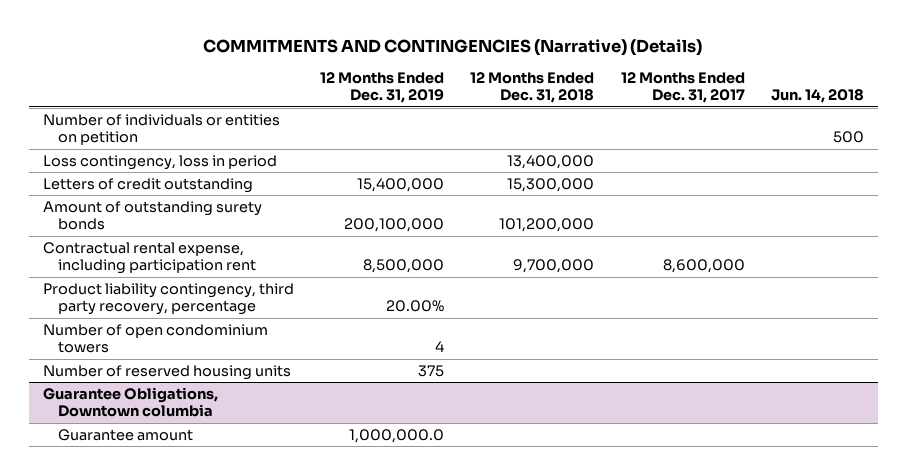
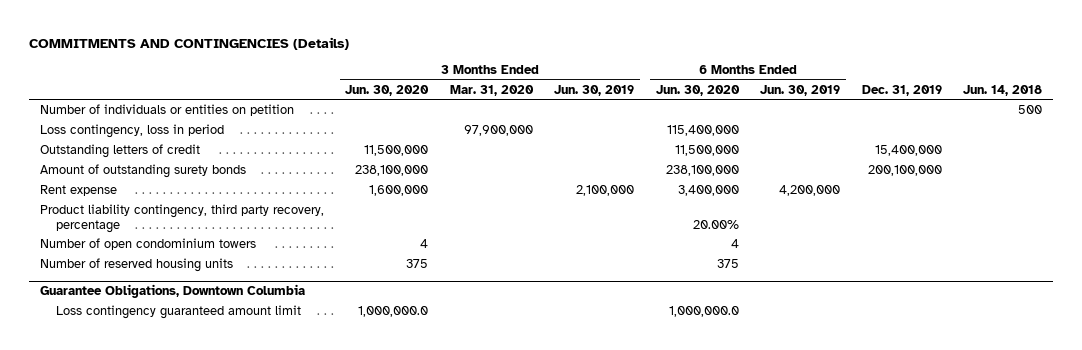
- COMMITMENTS AND CONTINGENCIES (Narrative) (Details)
+ COMMITMENTS AND CONTINGENCIES (Details)
- | 12 Months Ended Dec. 31, 2019 | 12 Months Ended Dec. 31, 2018 | 12 Months Ended Dec. 31, 2017 | Jun. 14, 2018
+ | 3 Months Ended Jun. 30, 2020 | 3 Months Ended Mar. 31, 2020 | 3 Months Ended Jun. 30, 2019 | 6 Months Ended Jun. 30, 2020 | 6 Months Ended Jun. 30, 2019 | Dec. 31, 2019 | Jun. 14, 2018
- Letters of credit outstanding | 15,400,000 | 15,300,000 | |
+ Outstanding letters of credit | 11,500,000 | | | 11,500,000 | | 15,400,000 |
- Contractual rental expense, including participation rent | 8,500,000 | 9,700,000 | 8,600,000 |
+ Rent expense | 1,600,000 | | 2,100,000 | 3,400,000 | 4,200,000 | |
- Guarantee Obligations, Downtown columbia
- Guarantee amount | 1,000,000.0 | | |
+ Guarantee Obligations, Downtown Columbia
+ Loss contingency guaranteed amount limit | 1,000,000.0 | | | 1,000,000.0 | | |

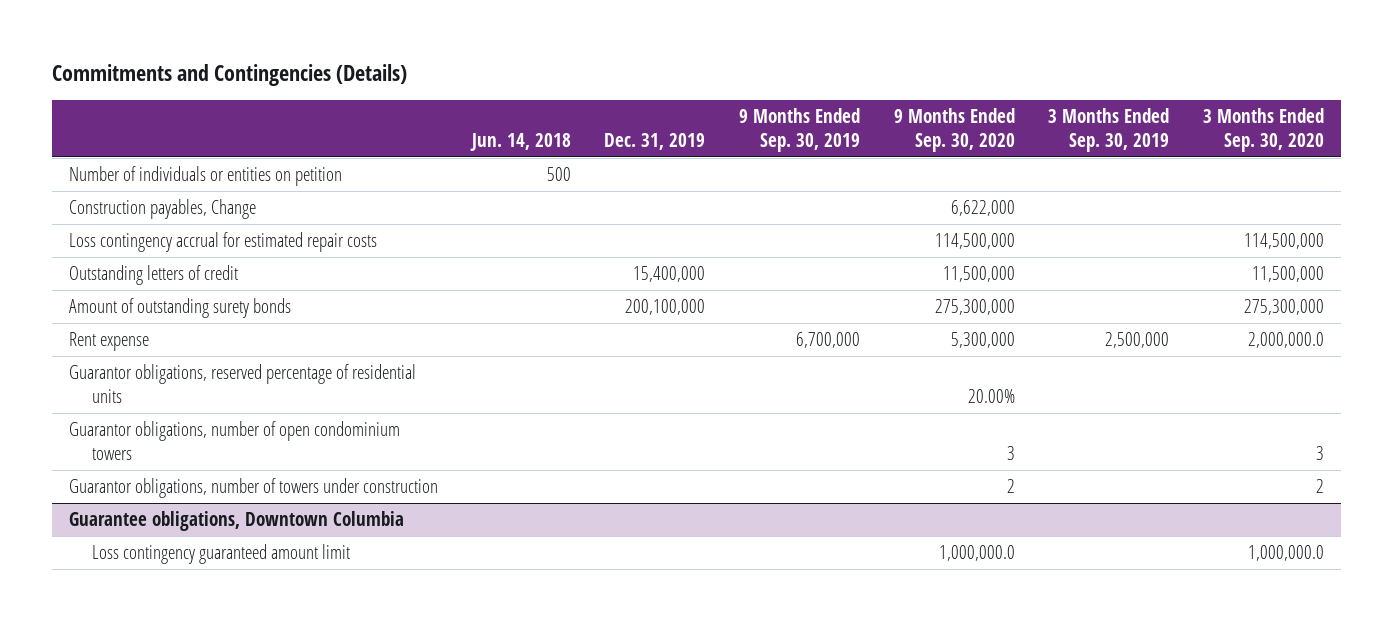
- COMMITMENTS AND CONTINGENCIES (Details)
+ Commitments and Contingencies (Details)
- | 3 Months Ended Jun. 30, 2020 | 3 Months Ended Mar. 31, 2020 | 3 Months Ended Jun. 30, 2019 | 6 Months Ended Jun. 30, 2020 | 6 Months Ended Jun. 30, 2019 | Dec. 31, 2019 | Jun. 14, 2018
+ | Jun. 14, 2018 | Dec. 31, 2019 | 9 Months Ended Sep. 30, 2019 | 9 Months Ended Sep. 30, 2020 | 3 Months Ended Sep. 30, 2019 | 3 Months Ended Sep. 30, 2020
- Loss contingency, loss in period | | 97,900,000 | | 115,400,000 | | |
+ Construction payables, Change | | | | 6,622,000 | |
+ Loss contingency accrual for estimated repair costs | | | | 114,500,000 | | 114,500,000
- Product liability contingency, third party recovery, percentage | | | | 20.00% | | |
- Number of open condominium towers | 4 | | | 4 | | |
- Number of reserved housing units | 375 | | | 375 | | |
- Guarantee Obligations, Downtown Columbia
+ Guarantor obligations, reserved percentage of residential units | | | | 20.00% | |
+ Guarantor obligations, number of open condominium towers | | | | 3 | | 3
+ Guarantor obligations, number of towers under construction | | | | 2 | | 2
+ Guarantee obligations, Downtown Columbia

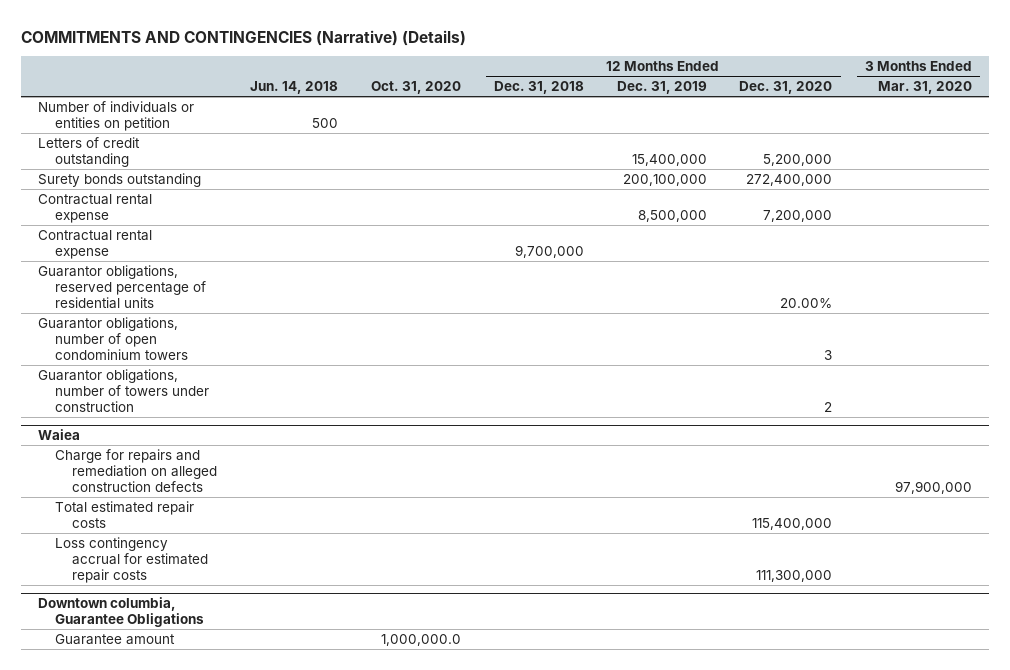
- Commitments and Contingencies (Details)
+ COMMITMENTS AND CONTINGENCIES (Narrative) (Details)
- | Jun. 14, 2018 | Dec. 31, 2019 | 9 Months Ended Sep. 30, 2019 | 9 Months Ended Sep. 30, 2020 | 3 Months Ended Sep. 30, 2019 | 3 Months Ended Sep. 30, 2020
+ | Jun. 14, 2018 | Oct. 31, 2020 | 12 Months Ended Dec. 31, 2018 | 12 Months Ended Dec. 31, 2019 | 12 Months Ended Dec. 31, 2020 | 3 Months Ended Mar. 31, 2020
- Construction payables, Change | | | | 6,622,000 | |
- Loss contingency accrual for estimated repair costs | | | | 114,500,000 | | 114,500,000
- Outstanding letters of credit | | 15,400,000 | | 11,500,000 | | 11,500,000
- Amount of outstanding surety bonds | | 200,100,000 | | 275,300,000 | | 275,300,000
- Rent expense | | | 6,700,000 | 5,300,000 | 2,500,000 | 2,000,000.0
+ Letters of credit outstanding | | | | 15,400,000 | 5,200,000 |
+ Surety bonds outstanding | | | | 200,100,000 | 272,400,000 |
+ Contractual rental expense | | | | 8,500,000 | 7,200,000 |
+ Contractual rental expense | | | 9,700,000 | | |
- Guarantee obligations, Downtown Columbia
- Loss contingency guaranteed amount limit | | | | 1,000,000.0 | | 1,000,000.0
+ Waiea
+ Charge for repairs and remediation on alleged construction defects | | | | | | 97,900,000
+ Total estimated repair costs | | | | | 115,400,000 |
+ Loss contingency accrual for estimated repair costs | | | | | 111,300,000 |
+ Downtown columbia, Guarantee Obligations
+ Guarantee amount | | 1,000,000.0 | | | |

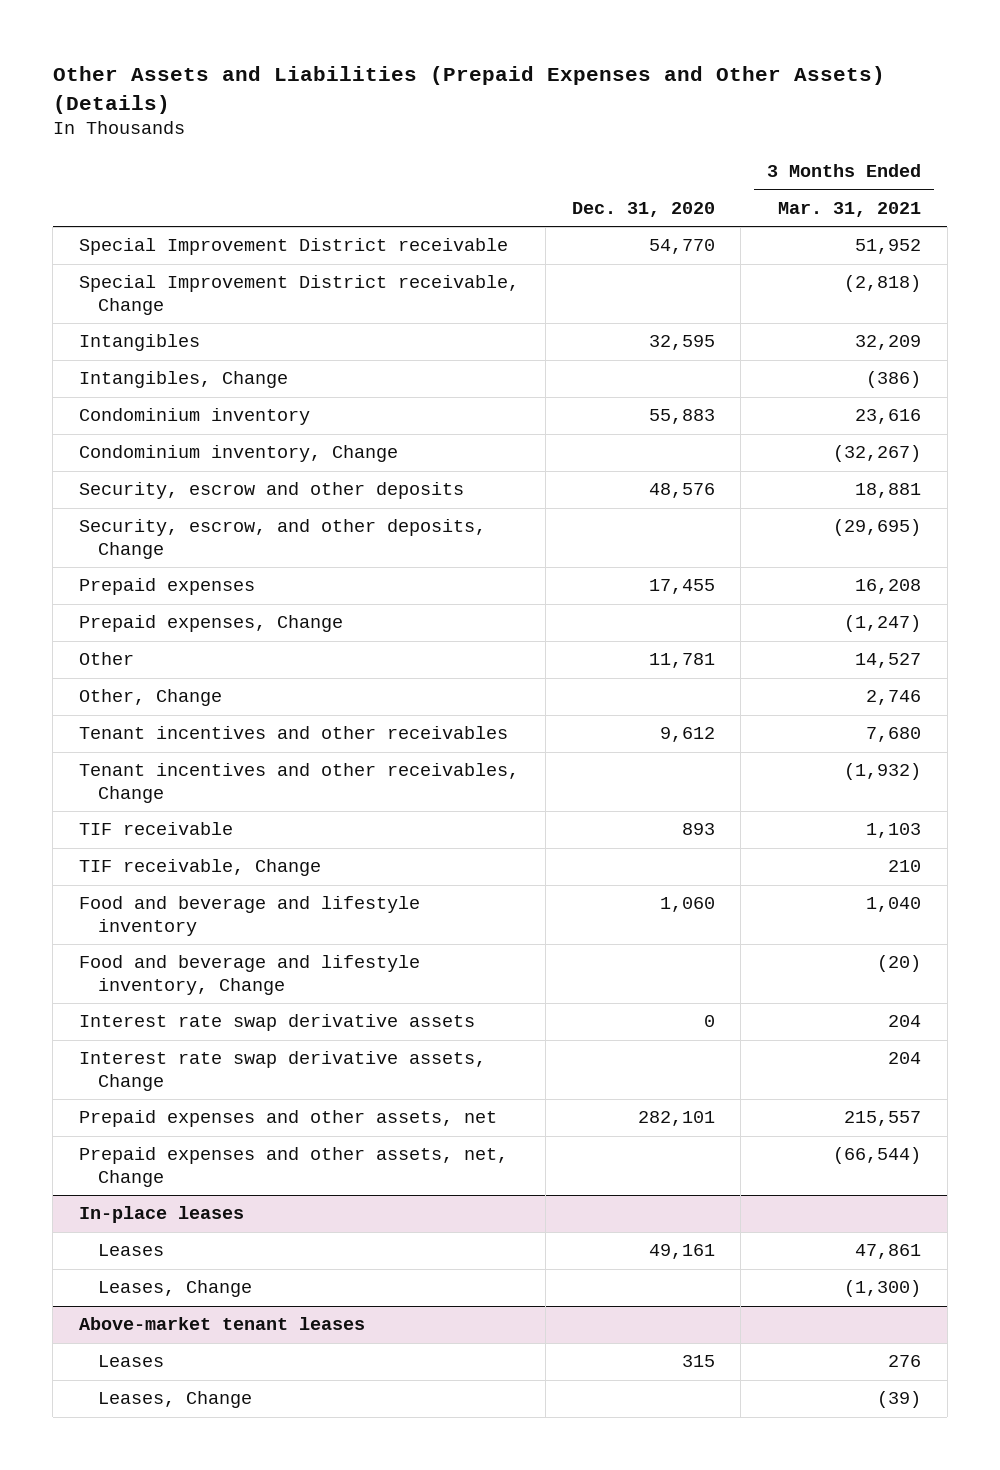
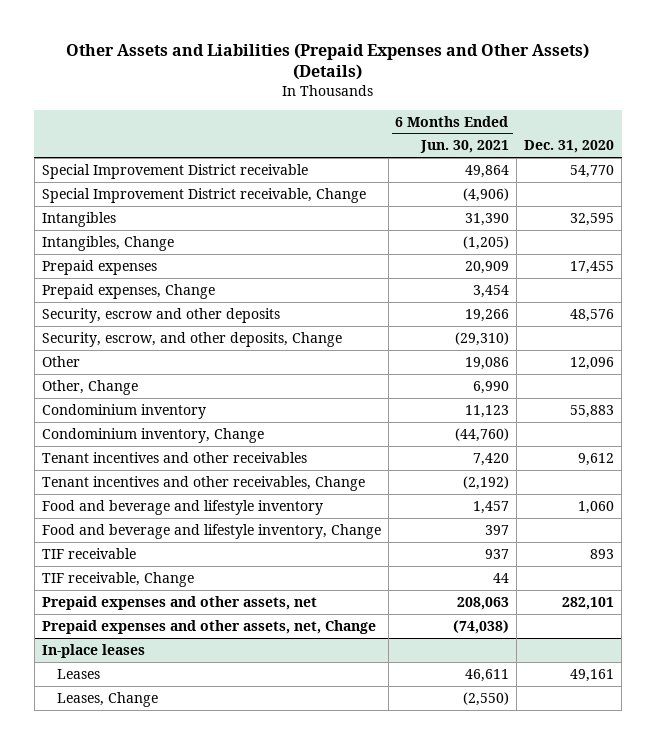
- | Dec. 31, 2020 | 3 Months Ended Mar. 31, 2021
+ | 6 Months Ended Jun. 30, 2021 | Dec. 31, 2020
- Other | 11,781 | 14,527
moved down: Security, escrow and other deposits | 19,266 | 48,576
moved down: Security, escrow, and other deposits, Change | (29,310) |
+ Other | 19,086 | 12,096
moved down: Condominium inventory | 11,123 | 55,883
moved down: Condominium inventory, Change | (44,760) |
- Interest rate swap derivative assets | 0 | 204
- Interest rate swap derivative assets, Change | | 204
moved down: TIF receivable | 937 | 893
moved down: TIF receivable, Change | 44 |
- Above-market tenant leases
- Leases | 315 | 276
- Leases, Change | | (39)

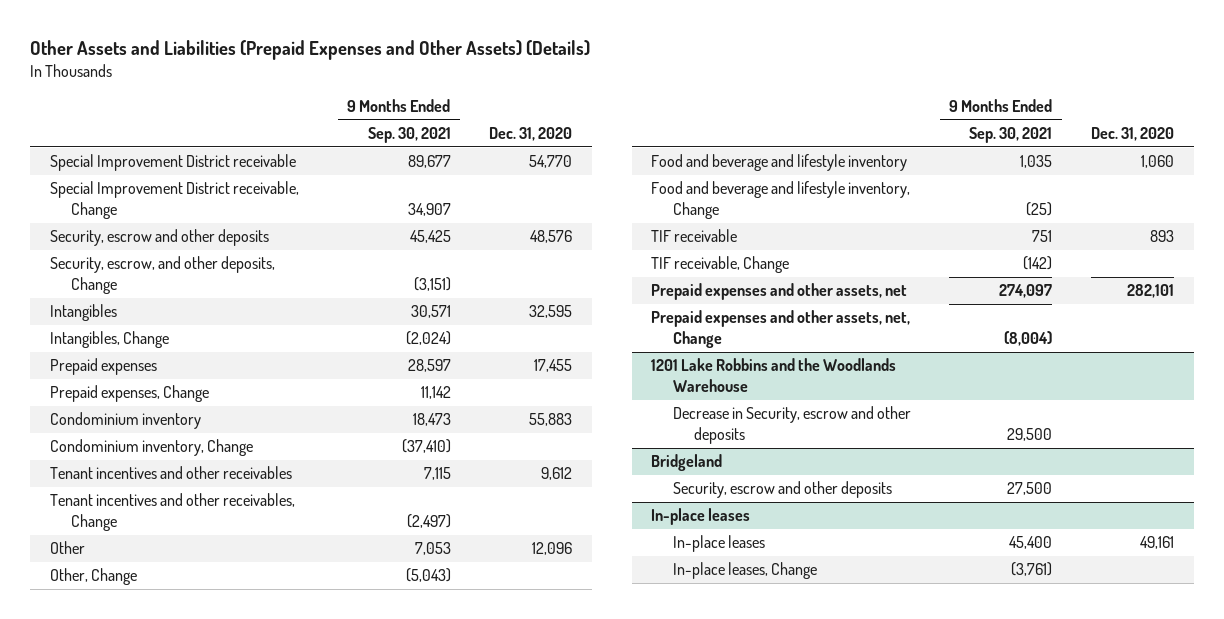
- | 6 Months Ended Jun. 30, 2021 | Dec. 31, 2020
+ | 9 Months Ended Sep. 30, 2021 | Dec. 31, 2020
moved up: Security, escrow and other deposits | 45,425 | 48,576
moved up: Security, escrow, and other deposits, Change | (3,151) |
moved down: Other | 7,053 | 12,096
moved down: Other, Change | (5,043) |
+ 1201 Lake Robbins and the Woodlands Warehouse
+ Decrease in Security, escrow and other deposits | 29,500 |
+ Bridgeland
+ Security, escrow and other deposits | 27,500 |
@ In-place leases
- Leases | 46,611 | 49,161
- Leases, Change | (2,550) |
+ In-place leases | 45,400 | 49,161
+ In-place leases, Change | (3,761) |

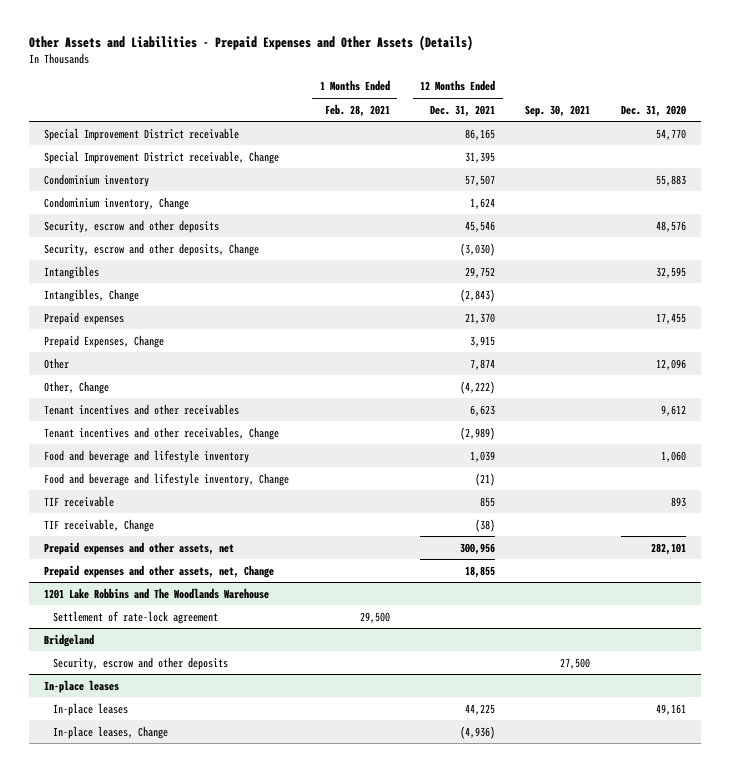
- Other Assets and Liabilities (Prepaid Expenses and Other Assets) (Details)
+ Other Assets and Liabilities - Prepaid Expenses and Other Assets (Details)
- | 9 Months Ended Sep. 30, 2021 | Dec. 31, 2020
+ | 1 Months Ended Feb. 28, 2021 | 12 Months Ended Dec. 31, 2021 | Sep. 30, 2021 | Dec. 31, 2020
moved up: Condominium inventory | | 57,507 | | 55,883
moved up: Condominium inventory, Change | | 1,624 | |
- Security, escrow, and other deposits, Change | (3,151) |
+ Security, escrow and other deposits, Change | | (3,030) | |
- Prepaid expenses, Change | 11,142 |
+ Prepaid Expenses, Change | | 3,915 | |
moved down: Tenant incentives and other receivables | | 6,623 | | 9,612
moved down: Tenant incentives and other receivables, Change | | (2,989) | |
- 1201 Lake Robbins and the Woodlands Warehouse
- Decrease in Security, escrow and other deposits | 29,500 |
+ 1201 Lake Robbins and The Woodlands Warehouse
+ Settlement of rate-lock agreement | 29,500 | | |

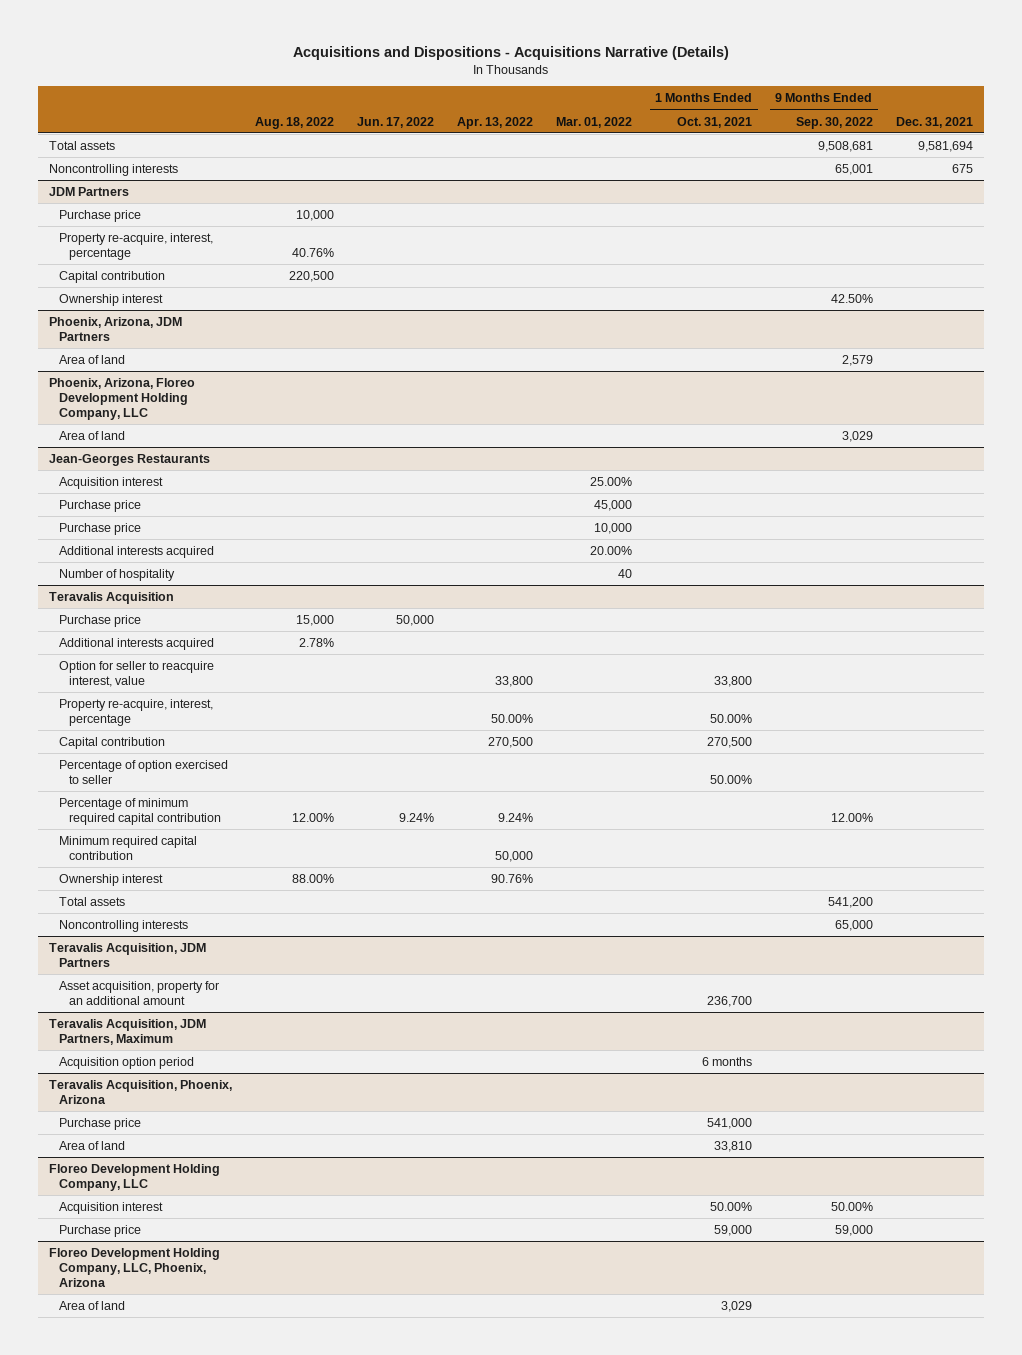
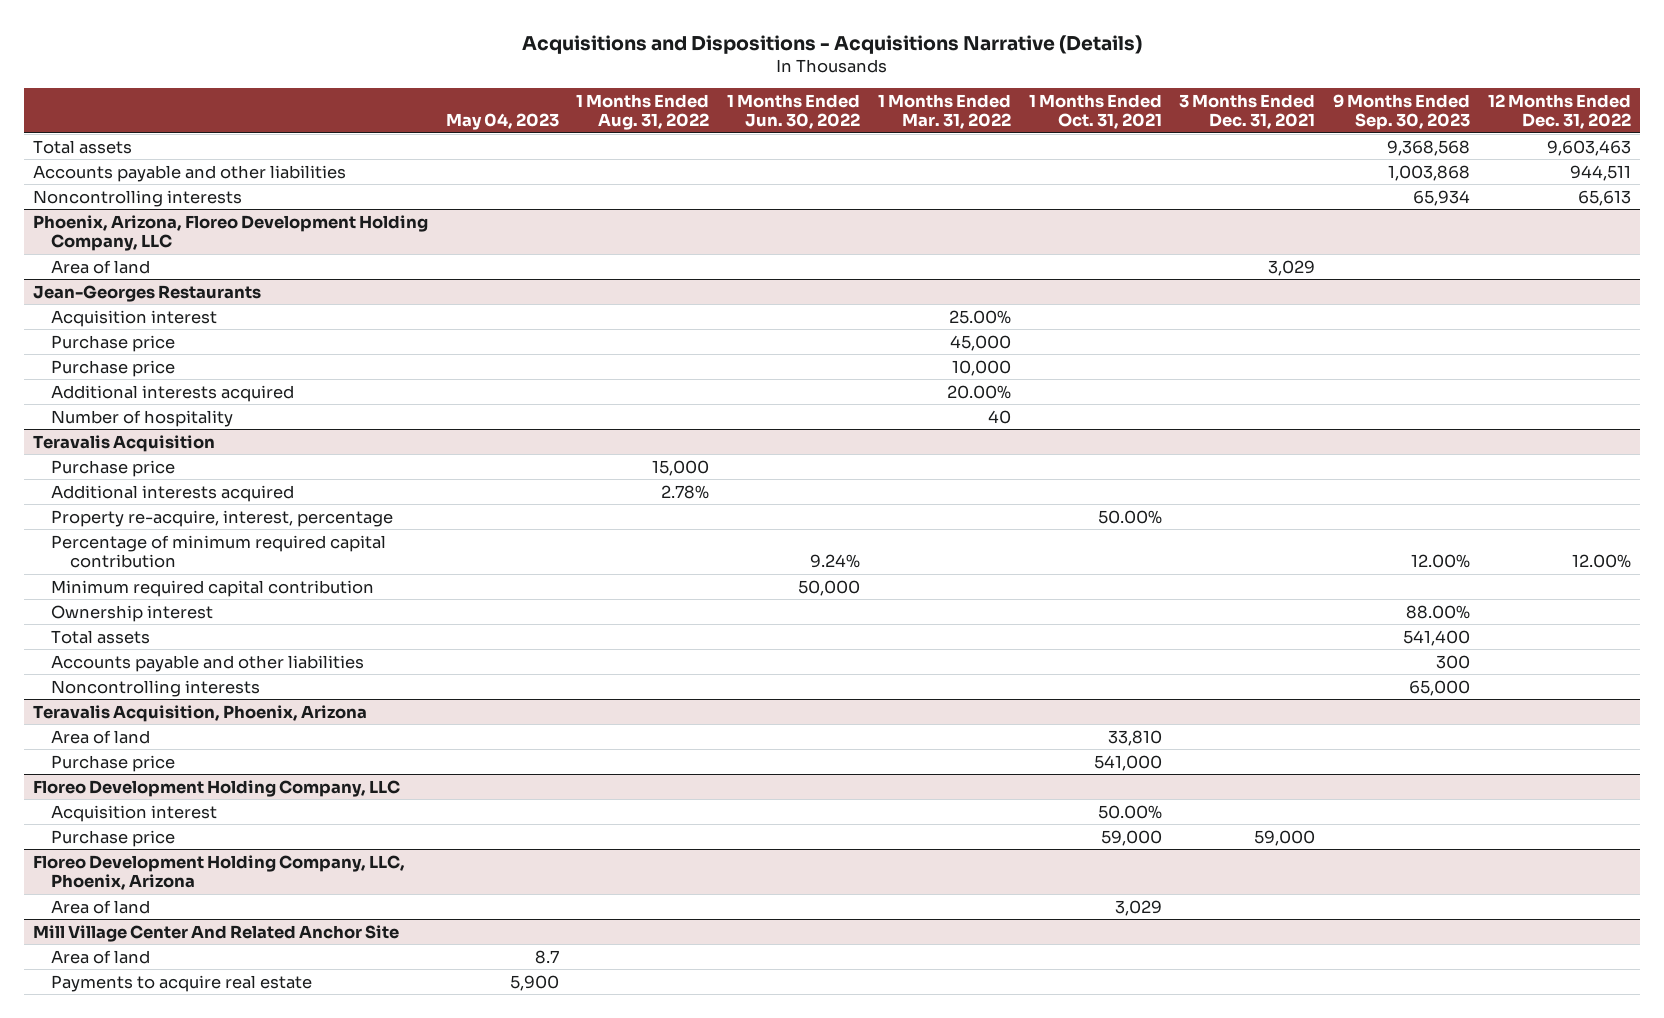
- | Aug. 18, 2022 | Jun. 17, 2022 | Apr. 13, 2022 | Mar. 01, 2022 | 1 Months Ended Oct. 31, 2021 | 9 Months Ended Sep. 30, 2022 | Dec. 31, 2021
+ | May 04, 2023 | 1 Months Ended Aug. 31, 2022 | 1 Months Ended Jun. 30, 2022 | 1 Months Ended Mar. 31, 2022 | 1 Months Ended Oct. 31, 2021 | 3 Months Ended Dec. 31, 2021 | 9 Months Ended Sep. 30, 2023 | 12 Months Ended Dec. 31, 2022
+ Accounts payable and other liabilities | | | | | | | 1,003,868 | 944,511
- JDM Partners
- Purchase price | 10,000 | | | | | |
- Property re-acquire, interest, percentage | 40.76% | | | | | |
- Capital contribution | 220,500 | | | | | |
- Ownership interest | | | | | | 42.50% |
- Phoenix, Arizona, JDM Partners
- Area of land | | | | | | 2,579 |
@ Teravalis Acquisition
- Option for seller to reacquire interest, value | | | 33,800 | | 33,800 | |
- Capital contribution | | | 270,500 | | 270,500 | |
- Percentage of option exercised to seller | | | | | 50.00% | |
+ Accounts payable and other liabilities | | | | | | | 300 |
- Teravalis Acquisition, JDM Partners
- Asset acquisition, property for an additional amount | | | | | 236,700 | |
- Teravalis Acquisition, JDM Partners, Maximum
- Acquisition option period | | | | | 6 months | |
@ Teravalis Acquisition, Phoenix, Arizona
moved down: Purchase price | | | | | 541,000 | | |
+ Mill Village Center And Related Anchor Site
+ Area of land | 8.7 | | | | | | |
+ Payments to acquire real estate | 5,900 | | | | | | |

